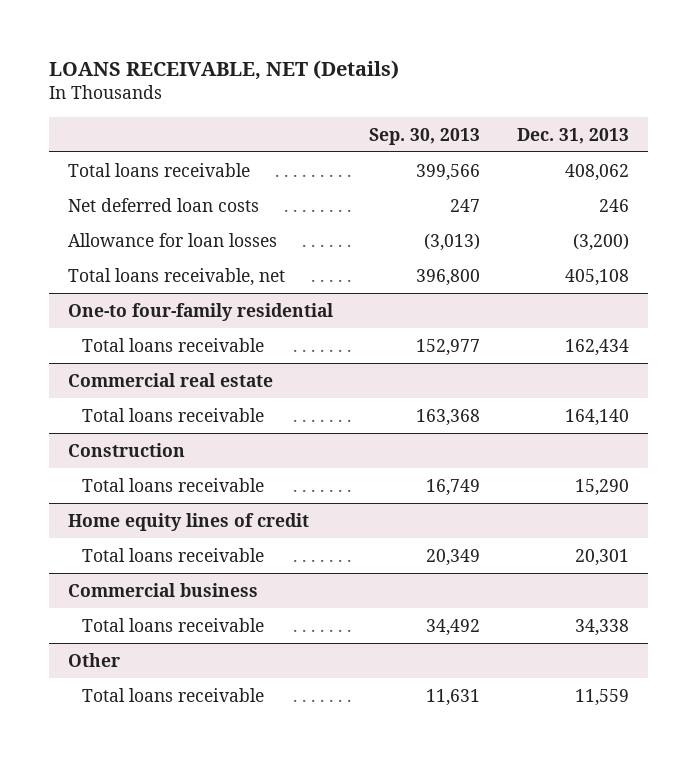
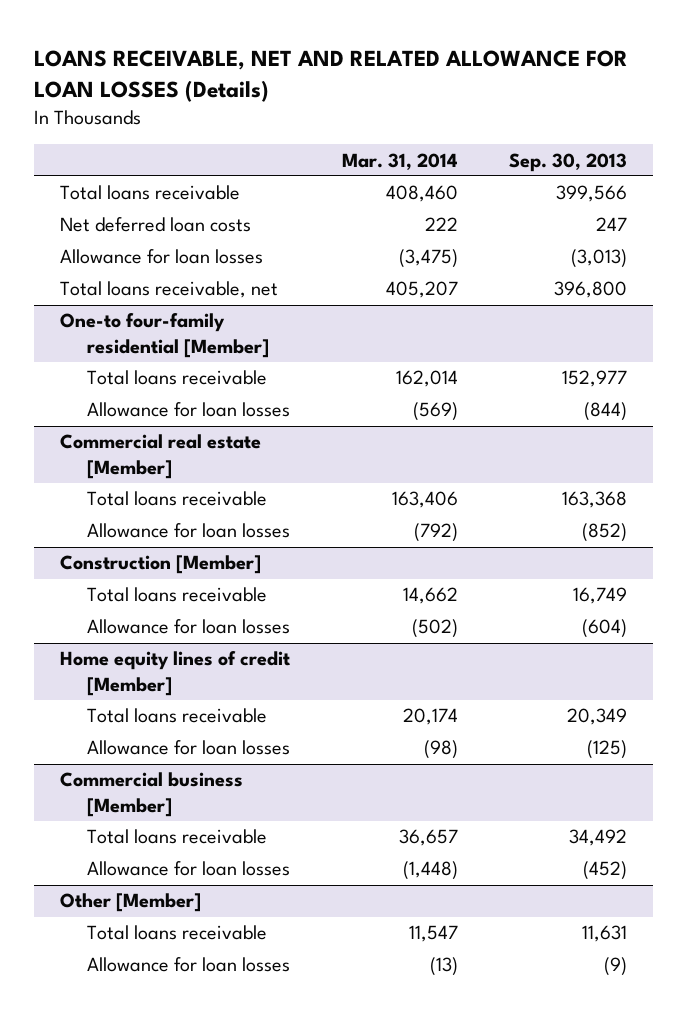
- LOANS RECEIVABLE, NET (Details)
+ LOANS RECEIVABLE, NET AND RELATED ALLOWANCE FOR LOAN LOSSES (Details)
- | Sep. 30, 2013 | Dec. 31, 2013
+ | Mar. 31, 2014 | Sep. 30, 2013
- One-to four-family residential
+ One-to four-family residential [Member]
- Commercial real estate
+ Allowance for loan losses | (569) | (844)
+ Commercial real estate [Member]
- Construction
+ Allowance for loan losses | (792) | (852)
+ Construction [Member]
- Home equity lines of credit
+ Allowance for loan losses | (502) | (604)
+ Home equity lines of credit [Member]
- Commercial business
+ Allowance for loan losses | (98) | (125)
+ Commercial business [Member]
- Other
+ Allowance for loan losses | (1,448) | (452)
+ Other [Member]
+ Allowance for loan losses | (13) | (9)

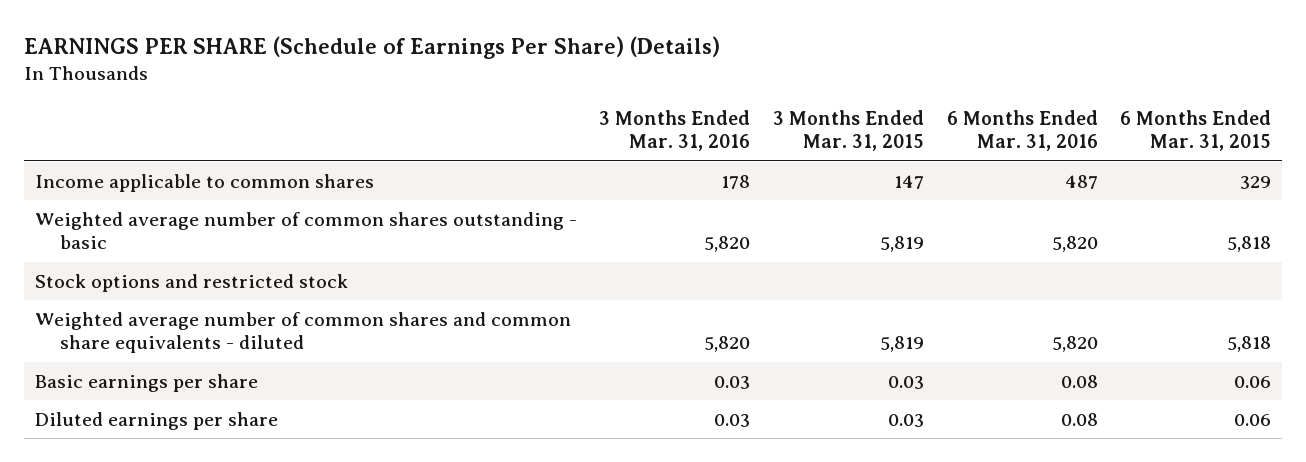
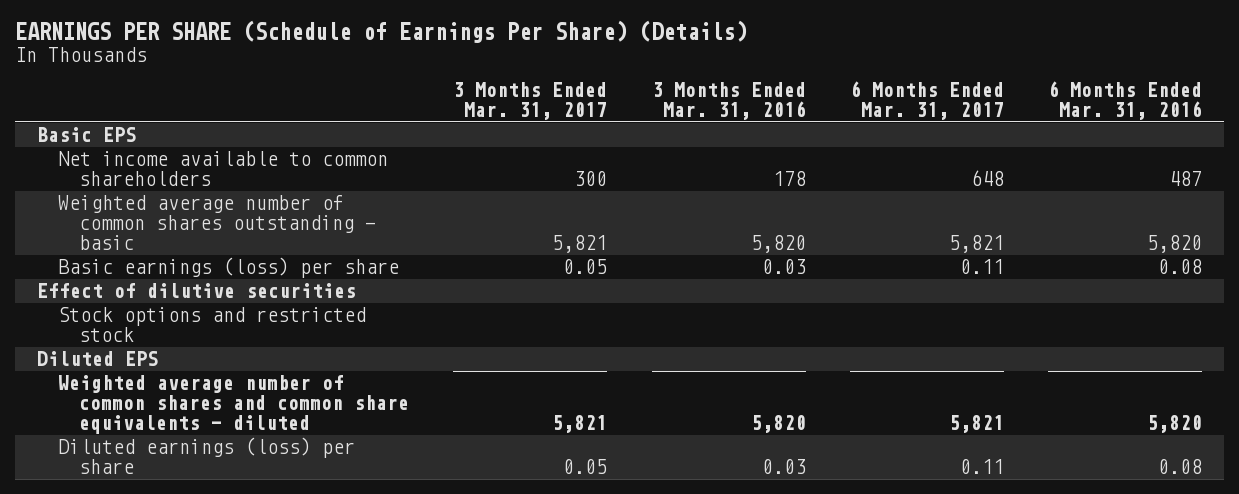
- | 3 Months Ended Mar. 31, 2016 | 3 Months Ended Mar. 31, 2015 | 6 Months Ended Mar. 31, 2016 | 6 Months Ended Mar. 31, 2015
+ | 3 Months Ended Mar. 31, 2017 | 3 Months Ended Mar. 31, 2016 | 6 Months Ended Mar. 31, 2017 | 6 Months Ended Mar. 31, 2016
- Income applicable to common shares | 178 | 147 | 487 | 329
+ Basic EPS
+ Net income available to common shareholders | 300 | 178 | 648 | 487
+ Basic earnings (loss) per share | 0.05 | 0.03 | 0.11 | 0.08
+ Effect of dilutive securities
+ Diluted EPS
- Basic earnings per share | 0.03 | 0.03 | 0.08 | 0.06
- Diluted earnings per share | 0.03 | 0.03 | 0.08 | 0.06
+ Diluted earnings (loss) per share | 0.05 | 0.03 | 0.11 | 0.08

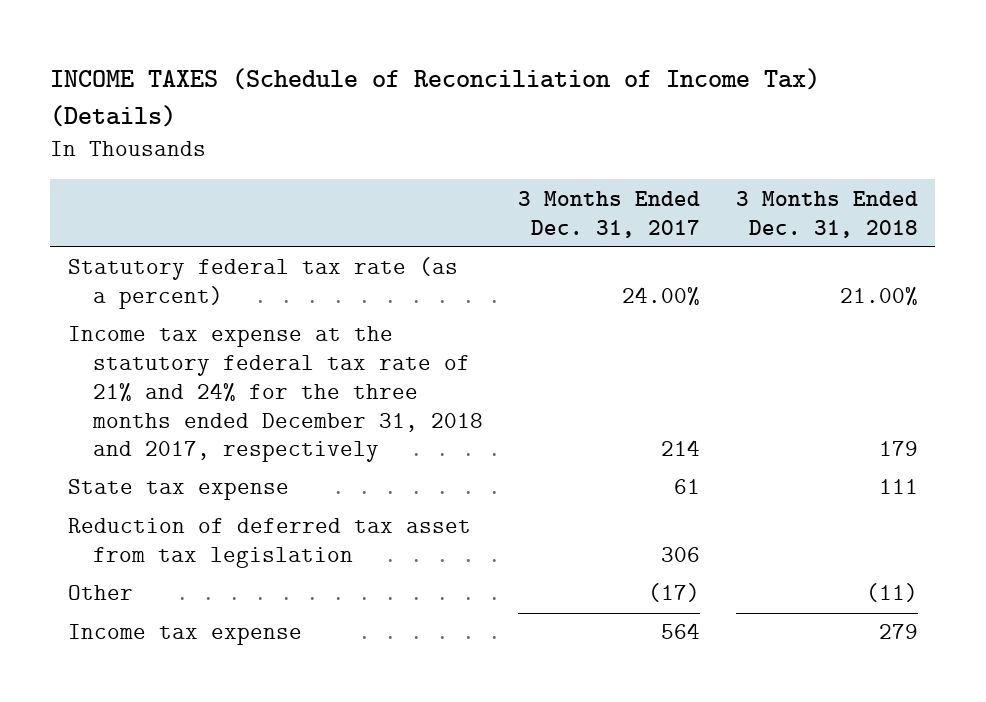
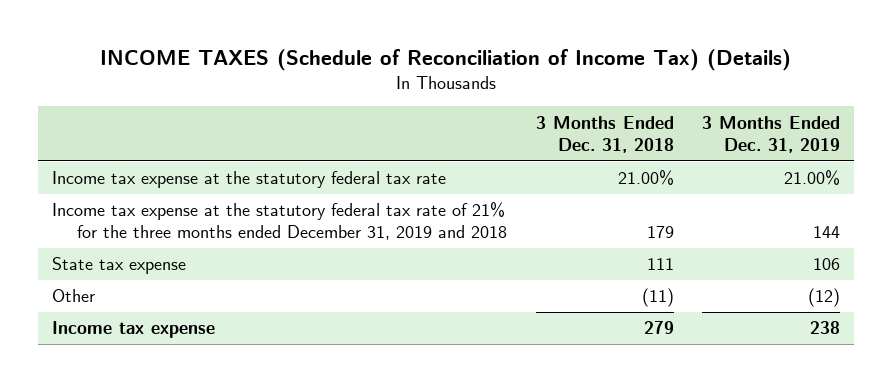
- | 3 Months Ended Dec. 31, 2017 | 3 Months Ended Dec. 31, 2018
+ | 3 Months Ended Dec. 31, 2018 | 3 Months Ended Dec. 31, 2019
- Statutory federal tax rate (as a percent) | 24.00% | 21.00%
- Income tax expense at the statutory federal tax rate of 21% and 24% for the three months ended December 31, 2018 and 2017, respectively | 214 | 179
+ Income tax expense at the statutory federal tax rate | 21.00% | 21.00%
+ Income tax expense at the statutory federal tax rate of 21% for the three months ended December 31, 2019 and 2018 | 179 | 144
- Reduction of deferred tax asset from tax legislation | 306 |

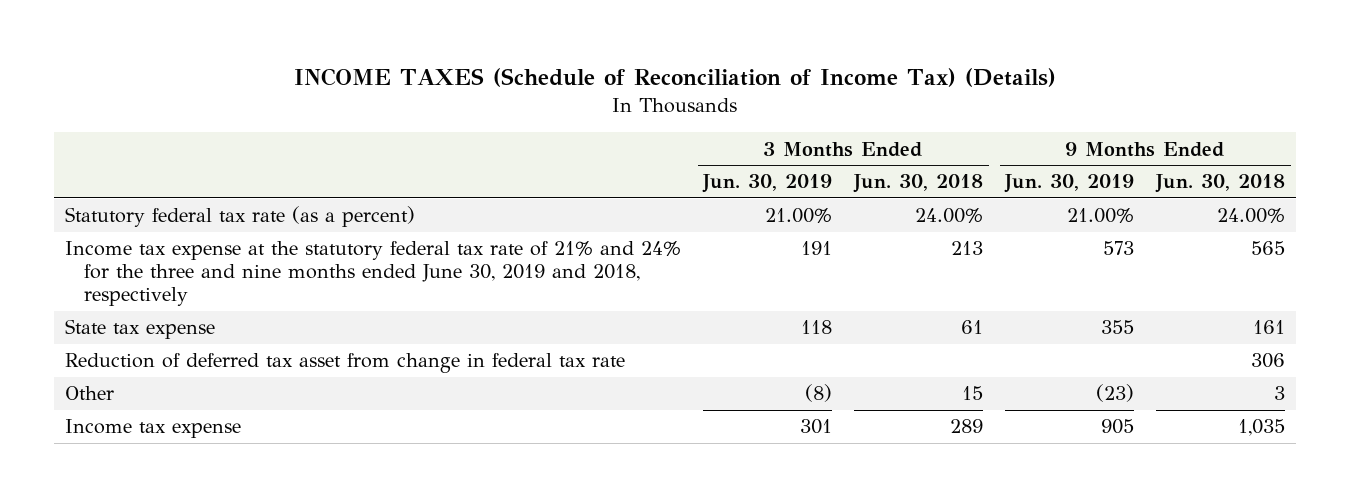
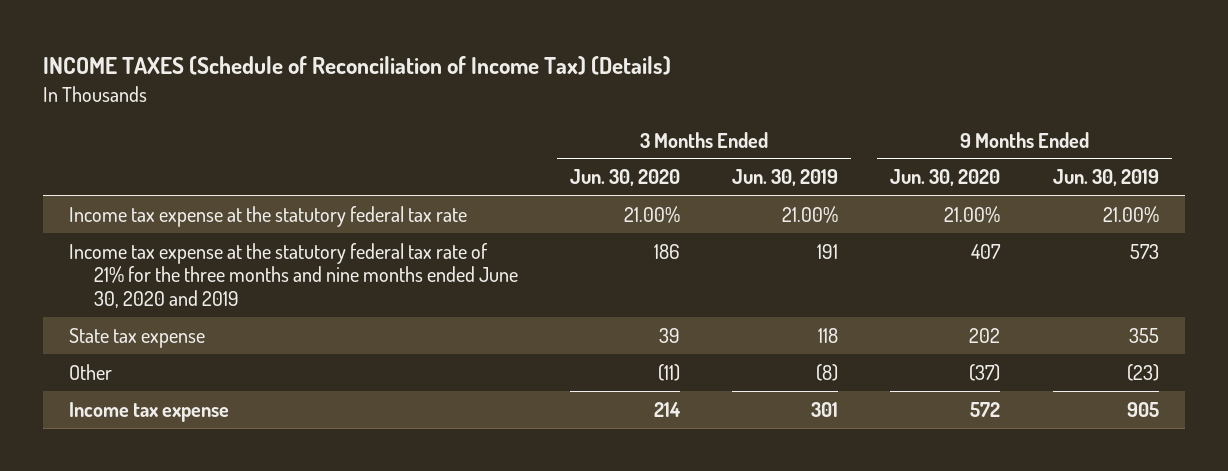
- | 3 Months Ended Jun. 30, 2019 | 3 Months Ended Jun. 30, 2018 | 9 Months Ended Jun. 30, 2019 | 9 Months Ended Jun. 30, 2018
+ | 3 Months Ended Jun. 30, 2020 | 3 Months Ended Jun. 30, 2019 | 9 Months Ended Jun. 30, 2020 | 9 Months Ended Jun. 30, 2019
- Statutory federal tax rate (as a percent) | 21.00% | 24.00% | 21.00% | 24.00%
- Income tax expense at the statutory federal tax rate of 21% and 24% for the three and nine months ended June 30, 2019 and 2018, respectively | 191 | 213 | 573 | 565
+ Income tax expense at the statutory federal tax rate | 21.00% | 21.00% | 21.00% | 21.00%
+ Income tax expense at the statutory federal tax rate of 21% for the three months and nine months ended June 30, 2020 and 2019 | 186 | 191 | 407 | 573
- Reduction of deferred tax asset from change in federal tax rate | | | | 306

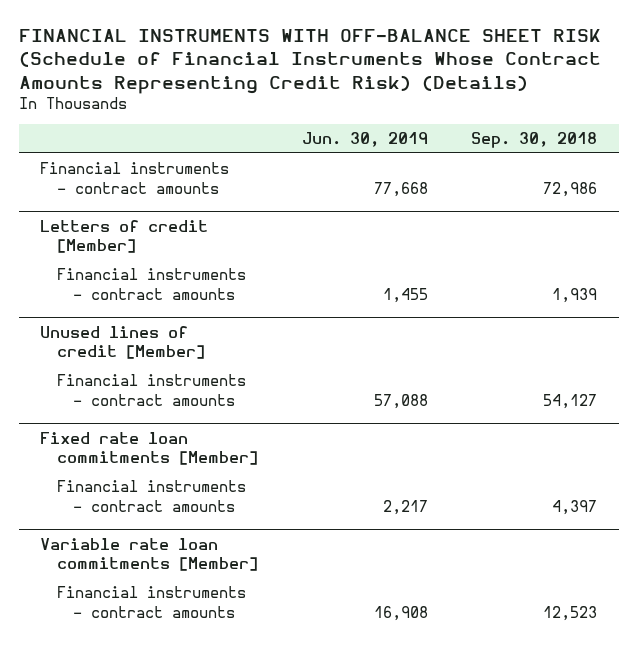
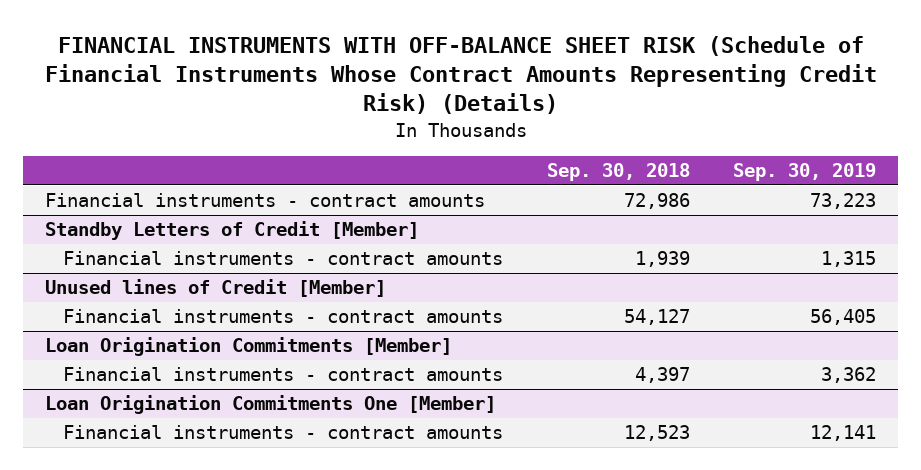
- | Jun. 30, 2019 | Sep. 30, 2018
+ | Sep. 30, 2018 | Sep. 30, 2019
- Letters of credit [Member]
+ Standby Letters of Credit [Member]
- Unused lines of credit [Member]
+ Unused lines of Credit [Member]
- Fixed rate loan commitments [Member]
+ Loan Origination Commitments [Member]
- Variable rate loan commitments [Member]
+ Loan Origination Commitments One [Member]

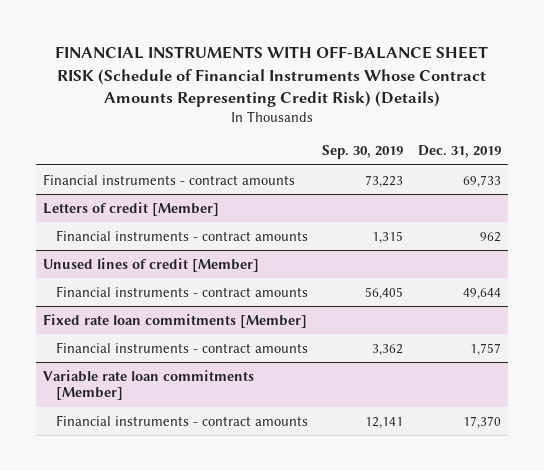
- | Sep. 30, 2018 | Sep. 30, 2019
+ | Sep. 30, 2019 | Dec. 31, 2019
- Standby Letters of Credit [Member]
+ Letters of credit [Member]
- Unused lines of Credit [Member]
+ Unused lines of credit [Member]
- Loan Origination Commitments [Member]
+ Fixed rate loan commitments [Member]
- Loan Origination Commitments One [Member]
+ Variable rate loan commitments [Member]

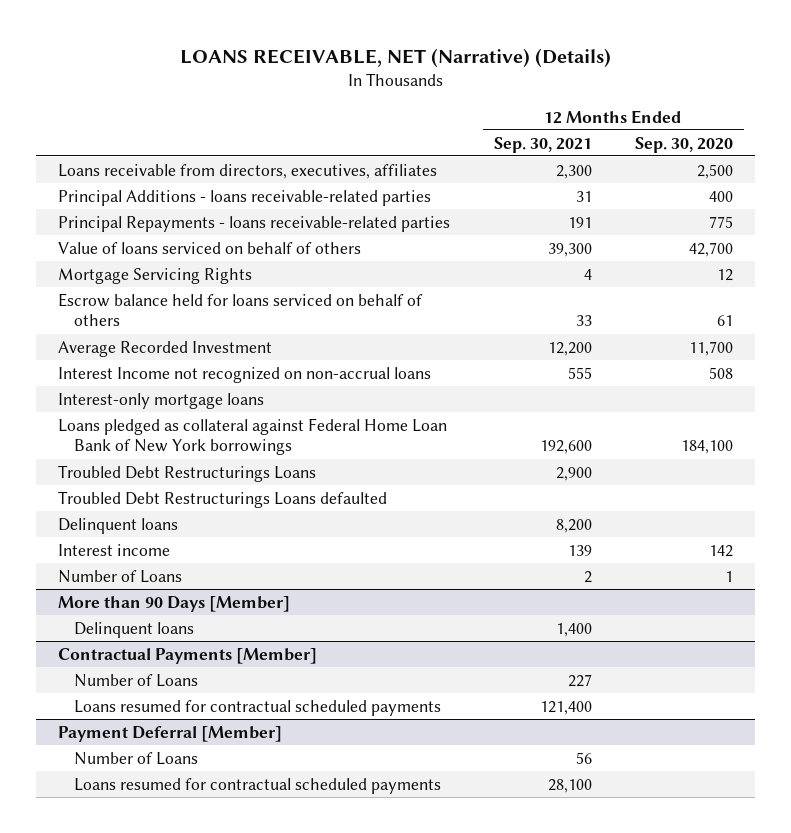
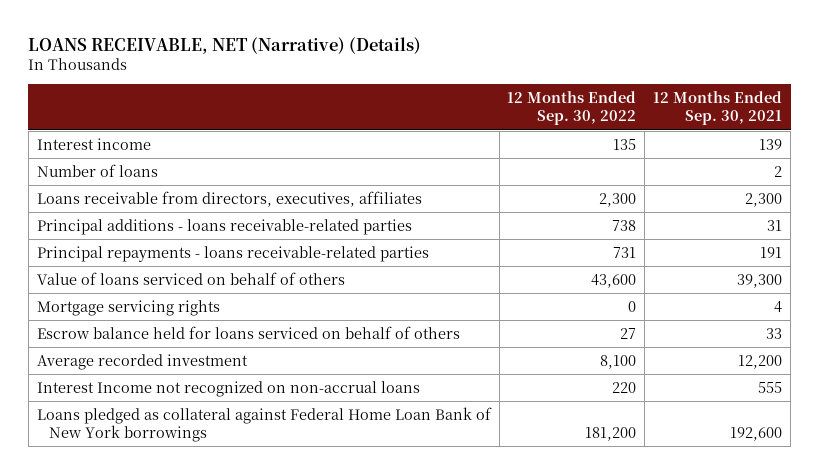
- | 12 Months Ended Sep. 30, 2021 | 12 Months Ended Sep. 30, 2020
+ | 12 Months Ended Sep. 30, 2022 | 12 Months Ended Sep. 30, 2021
moved up: Interest income | 135 | 139
+ Number of loans | | 2
- Principal Additions - loans receivable-related parties | 31 | 400
- Principal Repayments - loans receivable-related parties | 191 | 775
+ Principal additions - loans receivable-related parties | 738 | 31
+ Principal repayments - loans receivable-related parties | 731 | 191
- Mortgage Servicing Rights | 4 | 12
+ Mortgage servicing rights | 0 | 4
- Average Recorded Investment | 12,200 | 11,700
+ Average recorded investment | 8,100 | 12,200
- Interest-only mortgage loans
- Troubled Debt Restructurings Loans | 2,900 |
- Troubled Debt Restructurings Loans defaulted
- Delinquent loans | 8,200 |
- Number of Loans | 2 | 1
- More than 90 Days [Member]
- Delinquent loans | 1,400 |
- Contractual Payments [Member]
- Number of Loans | 227 |
- Loans resumed for contractual scheduled payments | 121,400 |
- Payment Deferral [Member]
- Number of Loans | 56 |
- Loans resumed for contractual scheduled payments | 28,100 |

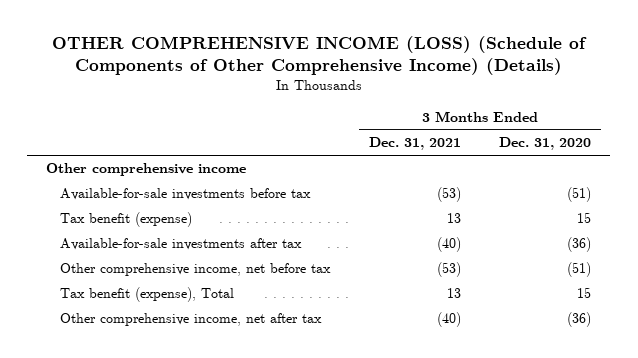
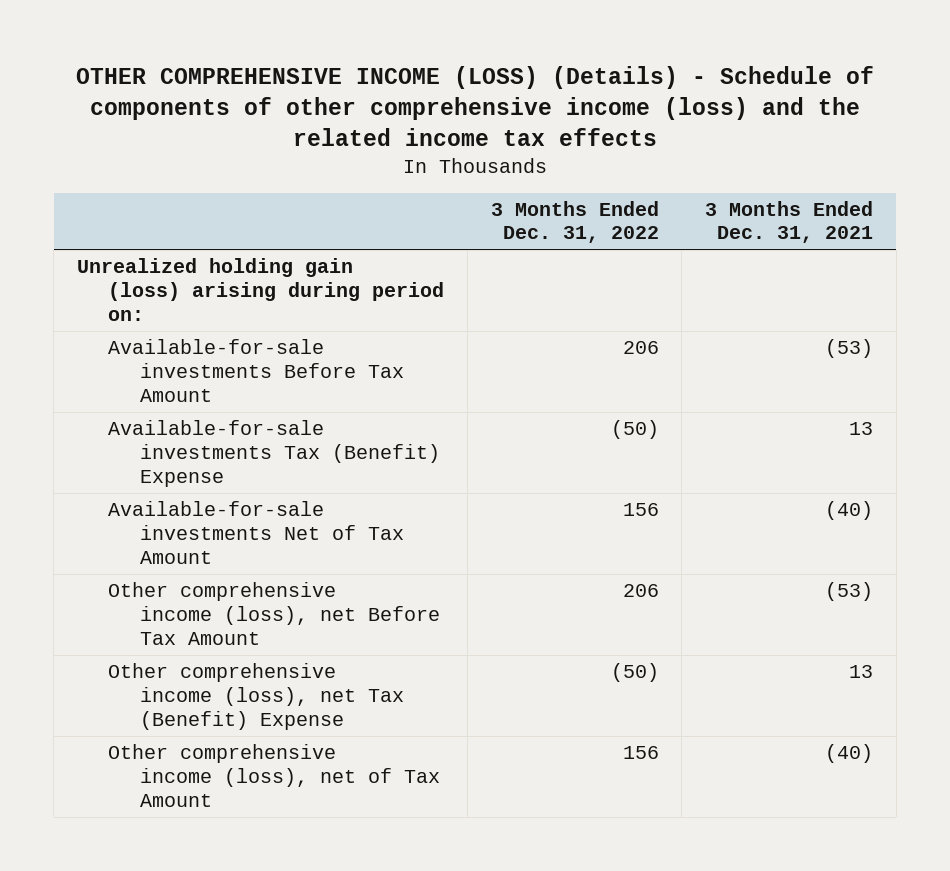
- OTHER COMPREHENSIVE INCOME (LOSS) (Schedule of Components of Other Comprehensive Income) (Details)
+ OTHER COMPREHENSIVE INCOME (LOSS) (Details) - Schedule of components of other comprehensive income (loss) and the related income tax effects
- | 3 Months Ended Dec. 31, 2021 | 3 Months Ended Dec. 31, 2020
+ | 3 Months Ended Dec. 31, 2022 | 3 Months Ended Dec. 31, 2021
- Other comprehensive income
- Available-for-sale investments before tax | (53) | (51)
- Tax benefit (expense) | 13 | 15
- Available-for-sale investments after tax | (40) | (36)
- Other comprehensive income, net before tax | (53) | (51)
- Tax benefit (expense), Total | 13 | 15
- Other comprehensive income, net after tax | (40) | (36)
+ Unrealized holding gain (loss) arising during period on:
+ Available-for-sale investments Before Tax Amount | 206 | (53)
+ Available-for-sale investments Tax (Benefit) Expense | (50) | 13
+ Available-for-sale investments Net of Tax Amount | 156 | (40)
+ Other comprehensive income (loss), net Before Tax Amount | 206 | (53)
+ Other comprehensive income (loss), net Tax (Benefit) Expense | (50) | 13
+ Other comprehensive income (loss), net of Tax Amount | 156 | (40)

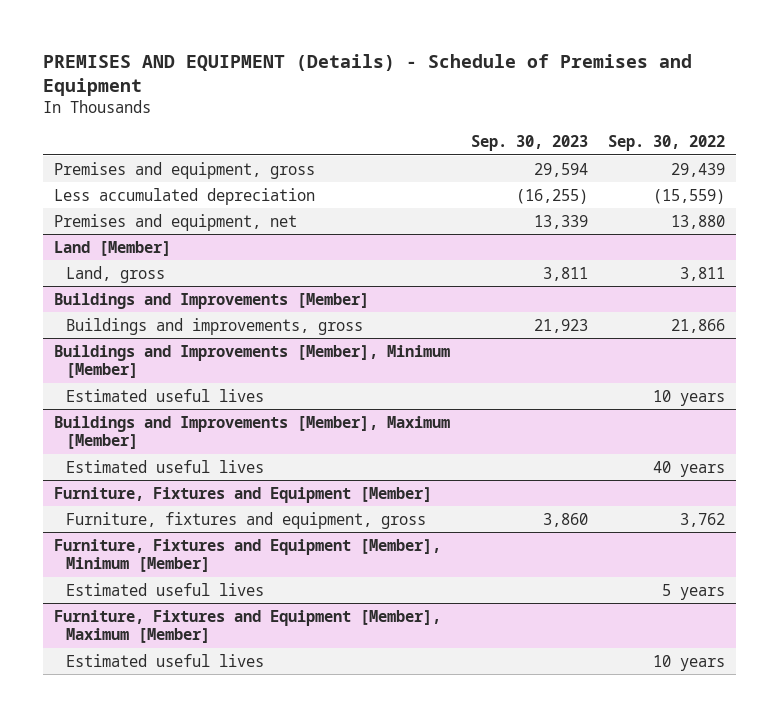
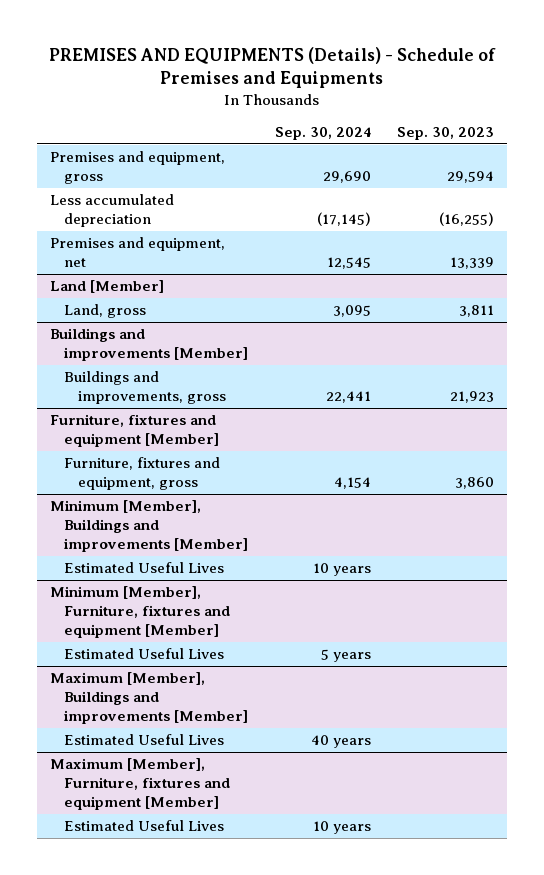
- PREMISES AND EQUIPMENT (Details) - Schedule of Premises and Equipment
+ PREMISES AND EQUIPMENTS (Details) - Schedule of Premises and Equipments
- | Sep. 30, 2023 | Sep. 30, 2022
+ | Sep. 30, 2024 | Sep. 30, 2023
- Buildings and Improvements [Member]
+ Buildings and improvements [Member]
- Buildings and Improvements [Member], Minimum [Member]
- Estimated useful lives | | 10 years
- Buildings and Improvements [Member], Maximum [Member]
- Estimated useful lives | | 40 years
- Furniture, Fixtures and Equipment [Member]
+ Furniture, fixtures and equipment [Member]
- Furniture, Fixtures and Equipment [Member], Minimum [Member]
- Estimated useful lives | | 5 years
- Furniture, Fixtures and Equipment [Member], Maximum [Member]
- Estimated useful lives | | 10 years
+ Minimum [Member], Buildings and improvements [Member]
+ Estimated Useful Lives | 10 years |
+ Minimum [Member], Furniture, fixtures and equipment [Member]
+ Estimated Useful Lives | 5 years |
+ Maximum [Member], Buildings and improvements [Member]
+ Estimated Useful Lives | 40 years |
+ Maximum [Member], Furniture, fixtures and equipment [Member]
+ Estimated Useful Lives | 10 years |

